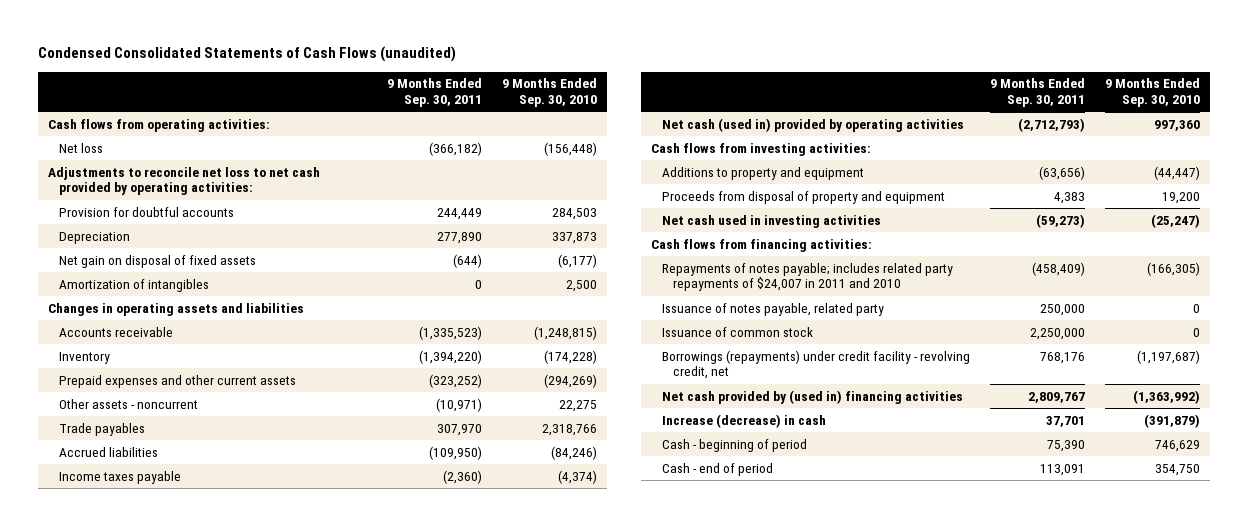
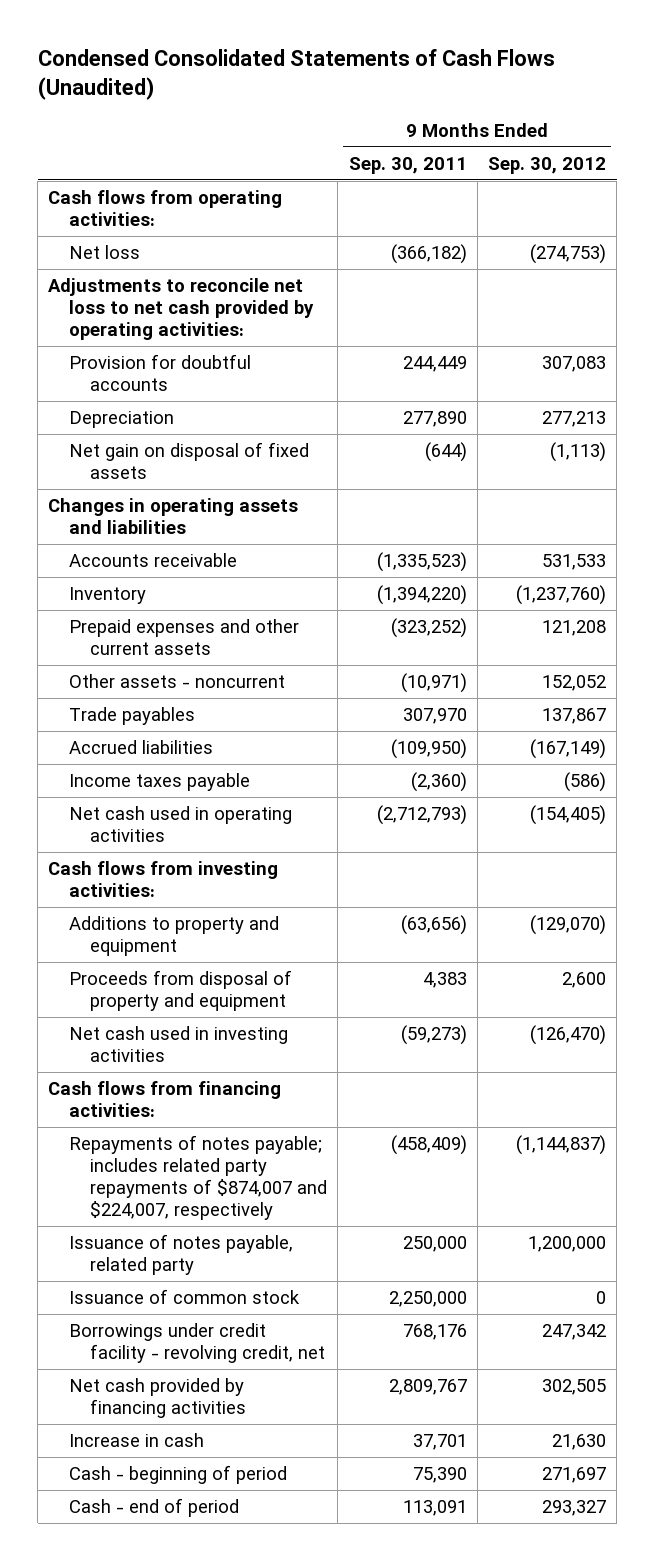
- Condensed Consolidated Statements of Cash Flows (unaudited)
+ Condensed Consolidated Statements of Cash Flows (Unaudited)
- | 9 Months Ended Sep. 30, 2011 | 9 Months Ended Sep. 30, 2010
+ | 9 Months Ended Sep. 30, 2011 | 9 Months Ended Sep. 30, 2012
- Amortization of intangibles | 0 | 2,500
- Net cash (used in) provided by operating activities | (2,712,793) | 997,360
+ Net cash used in operating activities | (2,712,793) | (154,405)
- Repayments of notes payable; includes related party repayments of $24,007 in 2011 and 2010 | (458,409) | (166,305)
+ Repayments of notes payable; includes related party repayments of $874,007 and $224,007, respectively | (458,409) | (1,144,837)
- Borrowings (repayments) under credit facility - revolving credit, net | 768,176 | (1,197,687)
- Net cash provided by (used in) financing activities | 2,809,767 | (1,363,992)
- Increase (decrease) in cash | 37,701 | (391,879)
+ Borrowings under credit facility - revolving credit, net | 768,176 | 247,342
+ Net cash provided by financing activities | 2,809,767 | 302,505
+ Increase in cash | 37,701 | 21,630

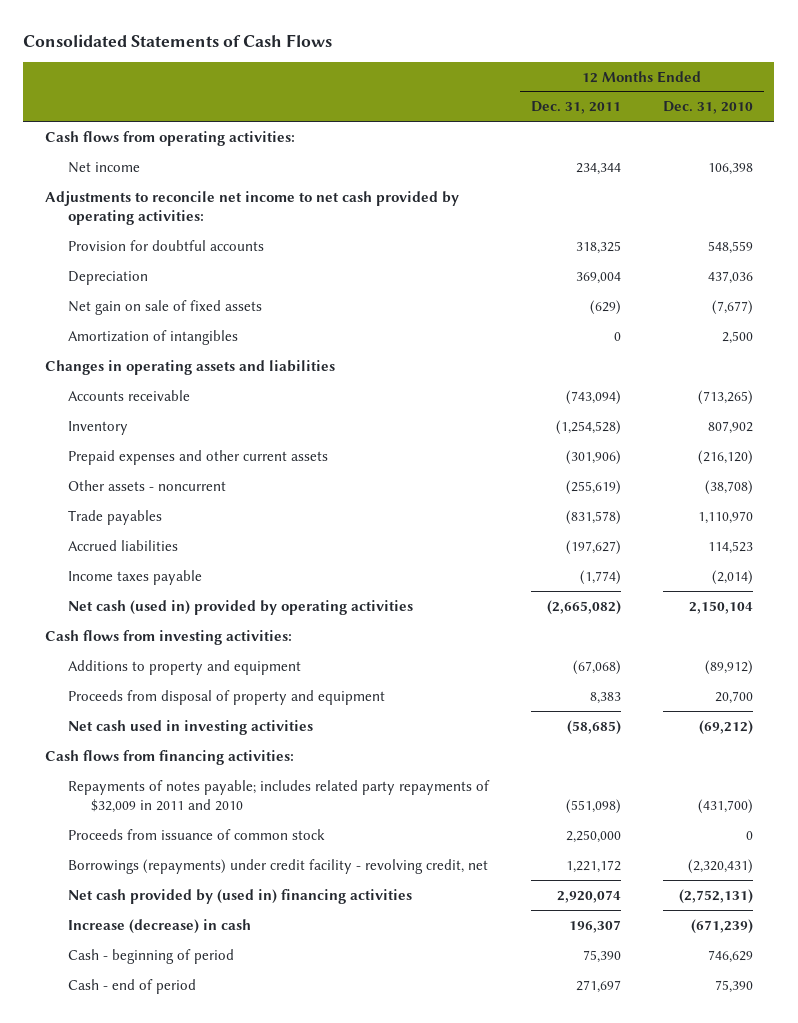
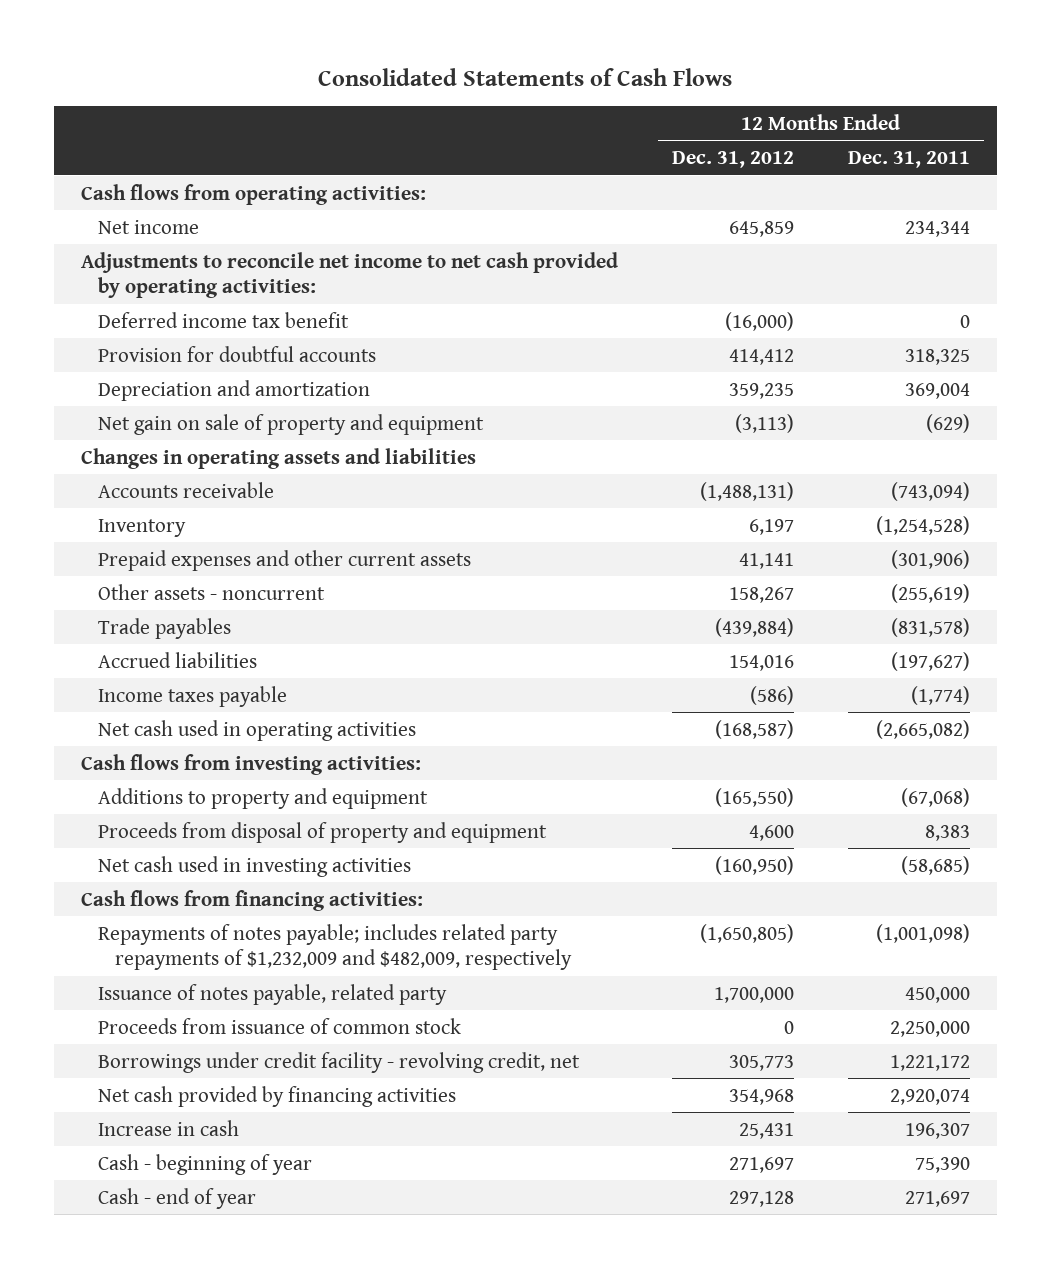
- | 12 Months Ended Dec. 31, 2011 | 12 Months Ended Dec. 31, 2010
+ | 12 Months Ended Dec. 31, 2012 | 12 Months Ended Dec. 31, 2011
+ Deferred income tax benefit | (16,000) | 0
- Depreciation | 369,004 | 437,036
- Net gain on sale of fixed assets | (629) | (7,677)
- Amortization of intangibles | 0 | 2,500
+ Depreciation and amortization | 359,235 | 369,004
+ Net gain on sale of property and equipment | (3,113) | (629)
- Net cash (used in) provided by operating activities | (2,665,082) | 2,150,104
+ Net cash used in operating activities | (168,587) | (2,665,082)
- Repayments of notes payable; includes related party repayments of $32,009 in 2011 and 2010 | (551,098) | (431,700)
+ Repayments of notes payable; includes related party repayments of $1,232,009 and $482,009, respectively | (1,650,805) | (1,001,098)
+ Issuance of notes payable, related party | 1,700,000 | 450,000
- Borrowings (repayments) under credit facility - revolving credit, net | 1,221,172 | (2,320,431)
- Net cash provided by (used in) financing activities | 2,920,074 | (2,752,131)
- Increase (decrease) in cash | 196,307 | (671,239)
- Cash - beginning of period | 75,390 | 746,629
- Cash - end of period | 271,697 | 75,390
+ Borrowings under credit facility - revolving credit, net | 305,773 | 1,221,172
+ Net cash provided by financing activities | 354,968 | 2,920,074
+ Increase in cash | 25,431 | 196,307
+ Cash - beginning of year | 271,697 | 75,390
+ Cash - end of year | 297,128 | 271,697

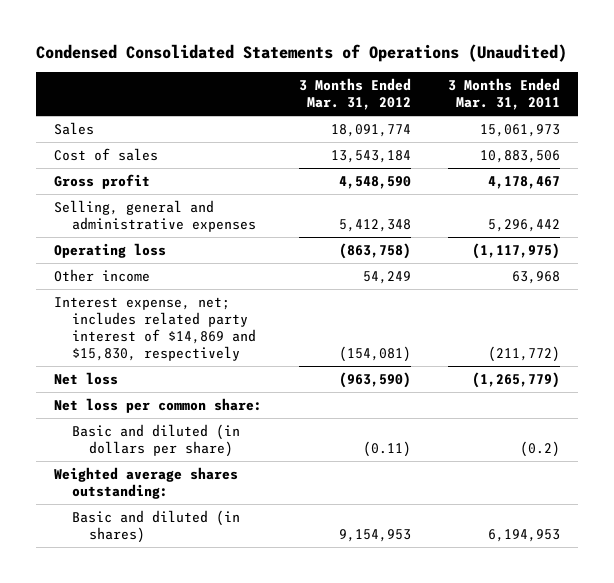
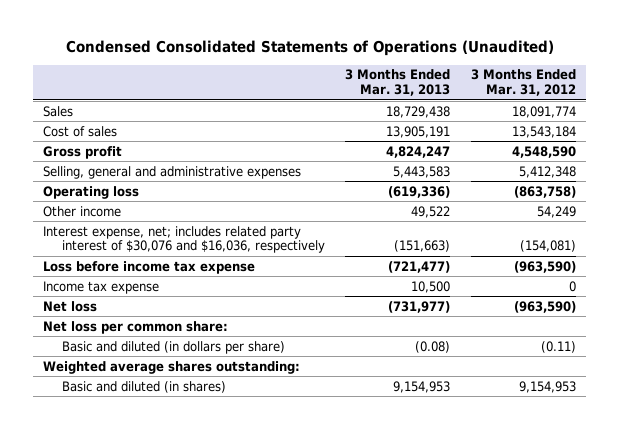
- | 3 Months Ended Mar. 31, 2012 | 3 Months Ended Mar. 31, 2011
+ | 3 Months Ended Mar. 31, 2013 | 3 Months Ended Mar. 31, 2012
- Interest expense, net; includes related party interest of $14,869 and $15,830, respectively | (154,081) | (211,772)
+ Interest expense, net; includes related party interest of $30,076 and $16,036, respectively | (151,663) | (154,081)
+ Loss before income tax expense | (721,477) | (963,590)
+ Income tax expense | 10,500 | 0

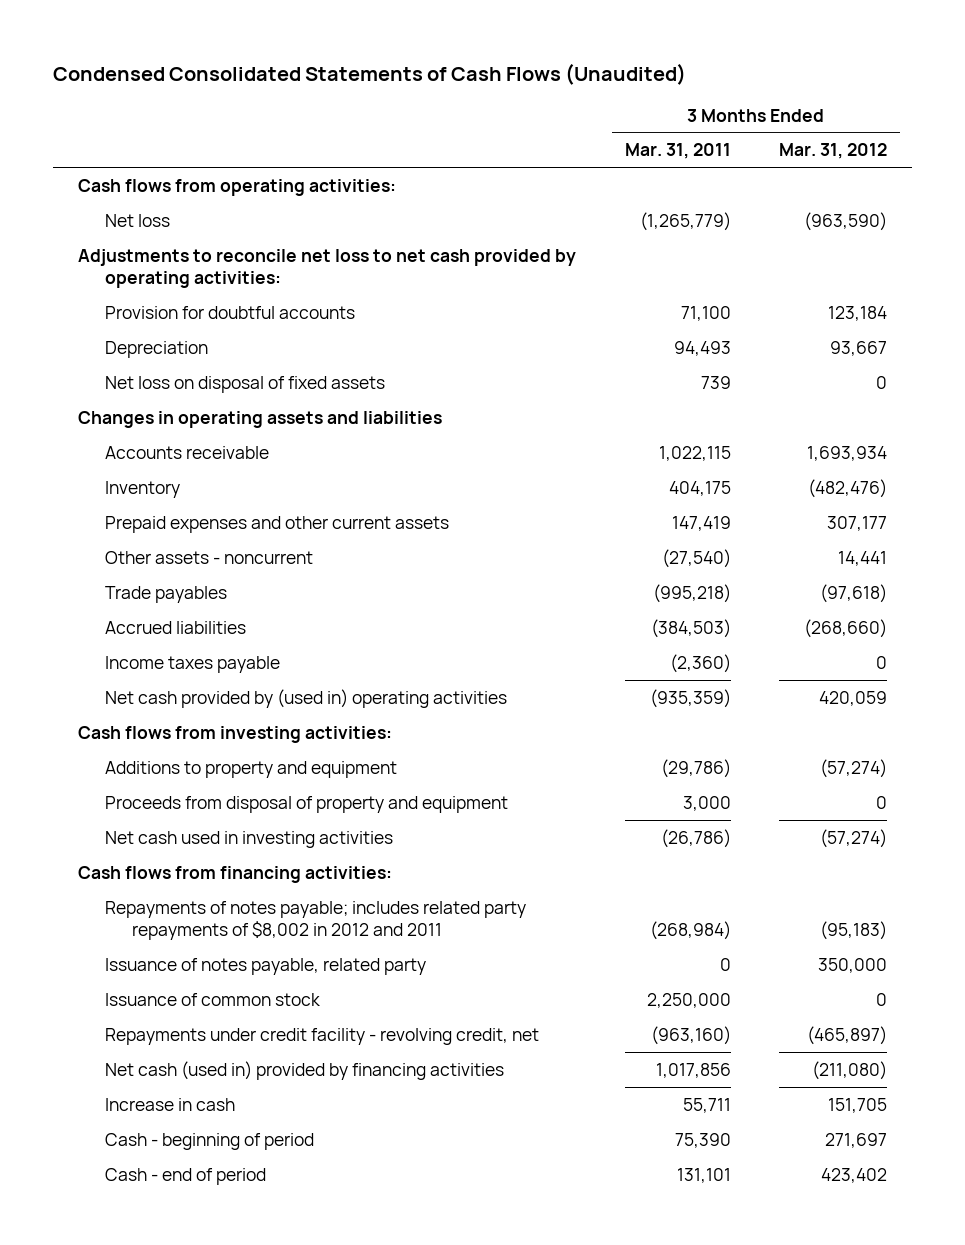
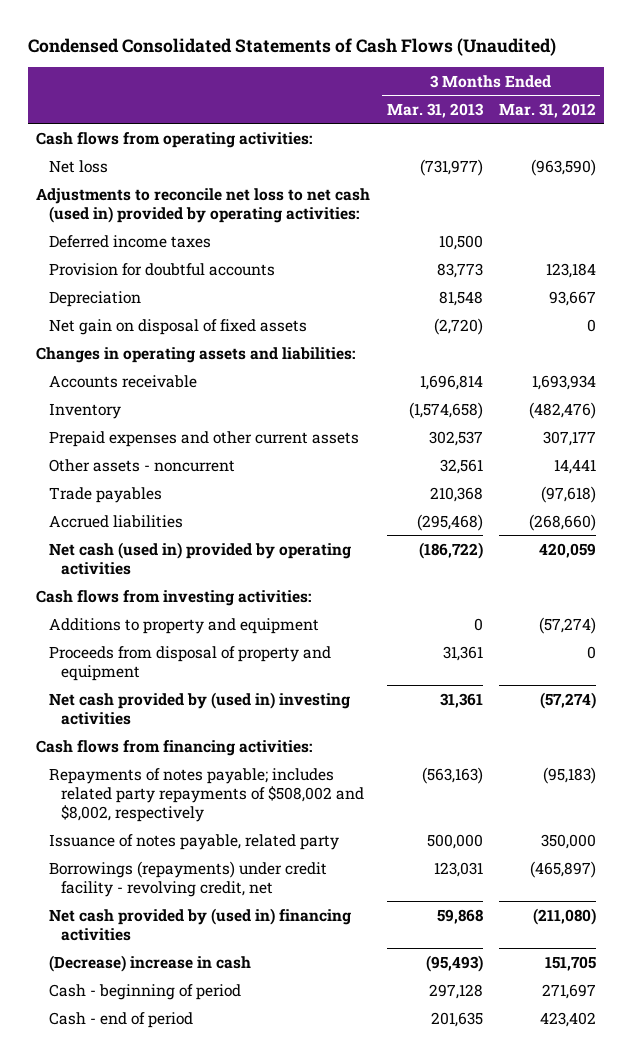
- | 3 Months Ended Mar. 31, 2011 | 3 Months Ended Mar. 31, 2012
+ | 3 Months Ended Mar. 31, 2013 | 3 Months Ended Mar. 31, 2012
- Adjustments to reconcile net loss to net cash provided by operating activities:
+ Adjustments to reconcile net loss to net cash (used in) provided by operating activities:
+ Deferred income taxes | 10,500 |
- Net loss on disposal of fixed assets | 739 | 0
- Changes in operating assets and liabilities
+ Net gain on disposal of fixed assets | (2,720) | 0
+ Changes in operating assets and liabilities:
- Income taxes payable | (2,360) | 0
- Net cash provided by (used in) operating activities | (935,359) | 420,059
+ Net cash (used in) provided by operating activities | (186,722) | 420,059
- Net cash used in investing activities | (26,786) | (57,274)
+ Net cash provided by (used in) investing activities | 31,361 | (57,274)
- Repayments of notes payable; includes related party repayments of $8,002 in 2012 and 2011 | (268,984) | (95,183)
+ Repayments of notes payable; includes related party repayments of $508,002 and $8,002, respectively | (563,163) | (95,183)
- Issuance of common stock | 2,250,000 | 0
- Repayments under credit facility - revolving credit, net | (963,160) | (465,897)
- Net cash (used in) provided by financing activities | 1,017,856 | (211,080)
- Increase in cash | 55,711 | 151,705
+ Borrowings (repayments) under credit facility - revolving credit, net | 123,031 | (465,897)
+ Net cash provided by (used in) financing activities | 59,868 | (211,080)
+ (Decrease) increase in cash | (95,493) | 151,705

